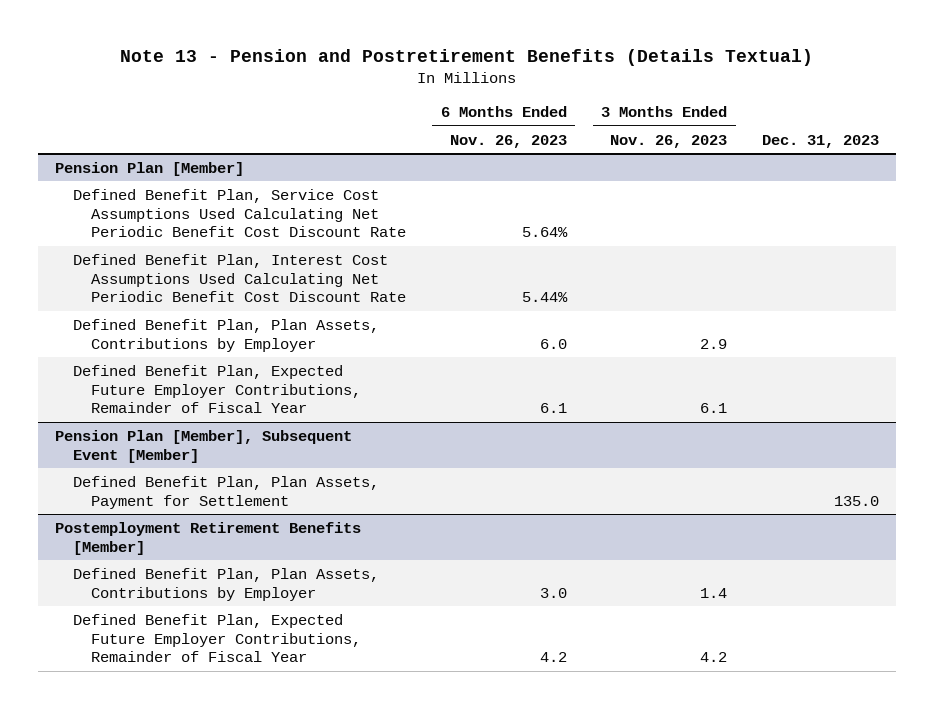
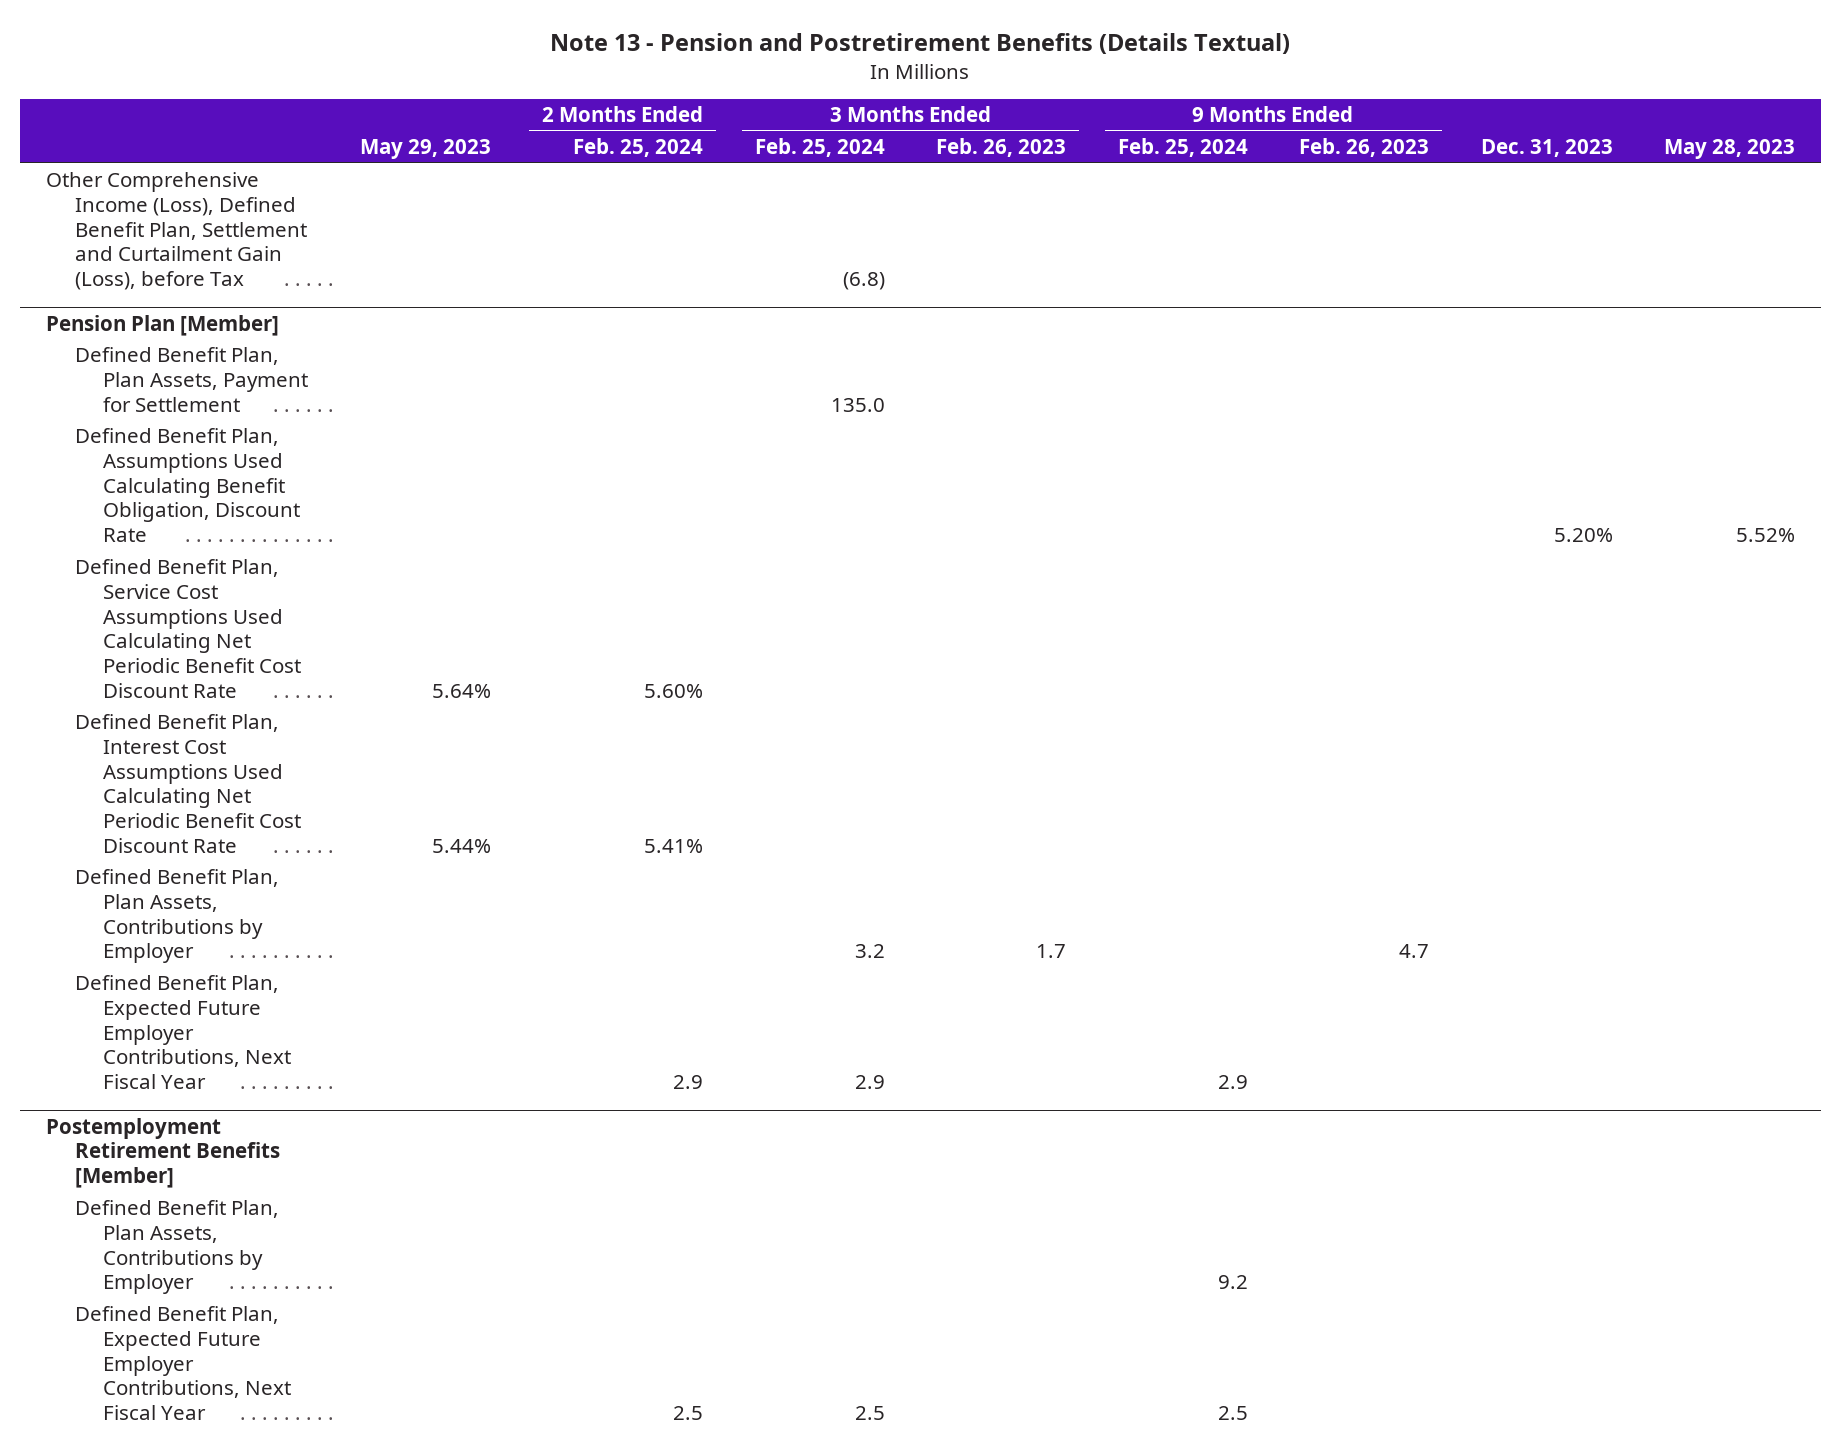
- | 6 Months Ended Nov. 26, 2023 | 3 Months Ended Nov. 26, 2023 | Dec. 31, 2023
+ | May 29, 2023 | 2 Months Ended Feb. 25, 2024 | 3 Months Ended Feb. 25, 2024 | 3 Months Ended Feb. 26, 2023 | 9 Months Ended Feb. 25, 2024 | 9 Months Ended Feb. 26, 2023 | Dec. 31, 2023 | May 28, 2023
+ Other Comprehensive Income (Loss), Defined Benefit Plan, Settlement and Curtailment Gain (Loss), before Tax | | | (6.8) | | | | |
@ Pension Plan [Member]
+ Defined Benefit Plan, Plan Assets, Payment for Settlement | | | 135.0 | | | | |
+ Defined Benefit Plan, Assumptions Used Calculating Benefit Obligation, Discount Rate | | | | | | | 5.20% | 5.52%
- Defined Benefit Plan, Expected Future Employer Contributions, Remainder of Fiscal Year | 6.1 | 6.1 |
- Pension Plan [Member], Subsequent Event [Member]
- Defined Benefit Plan, Plan Assets, Payment for Settlement | | | 135.0
@ Pension Plan [Member]
+ Defined Benefit Plan, Expected Future Employer Contributions, Next Fiscal Year | | 2.9 | 2.9 | | 2.9 | | |
@ Postemployment Retirement Benefits [Member]
- Defined Benefit Plan, Expected Future Employer Contributions, Remainder of Fiscal Year | 4.2 | 4.2 |
+ Defined Benefit Plan, Expected Future Employer Contributions, Next Fiscal Year | | 2.5 | 2.5 | | 2.5 | | |

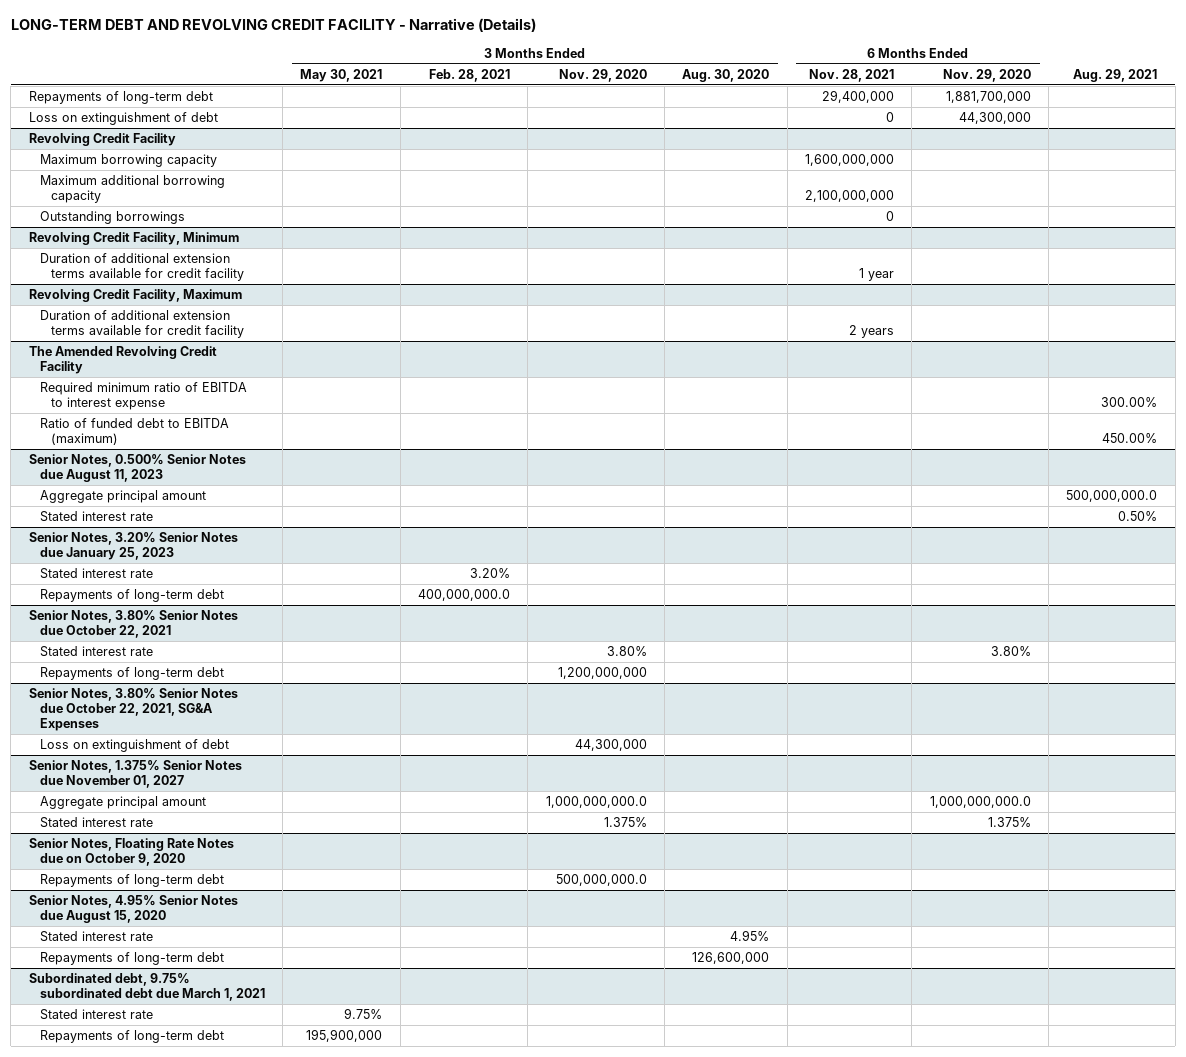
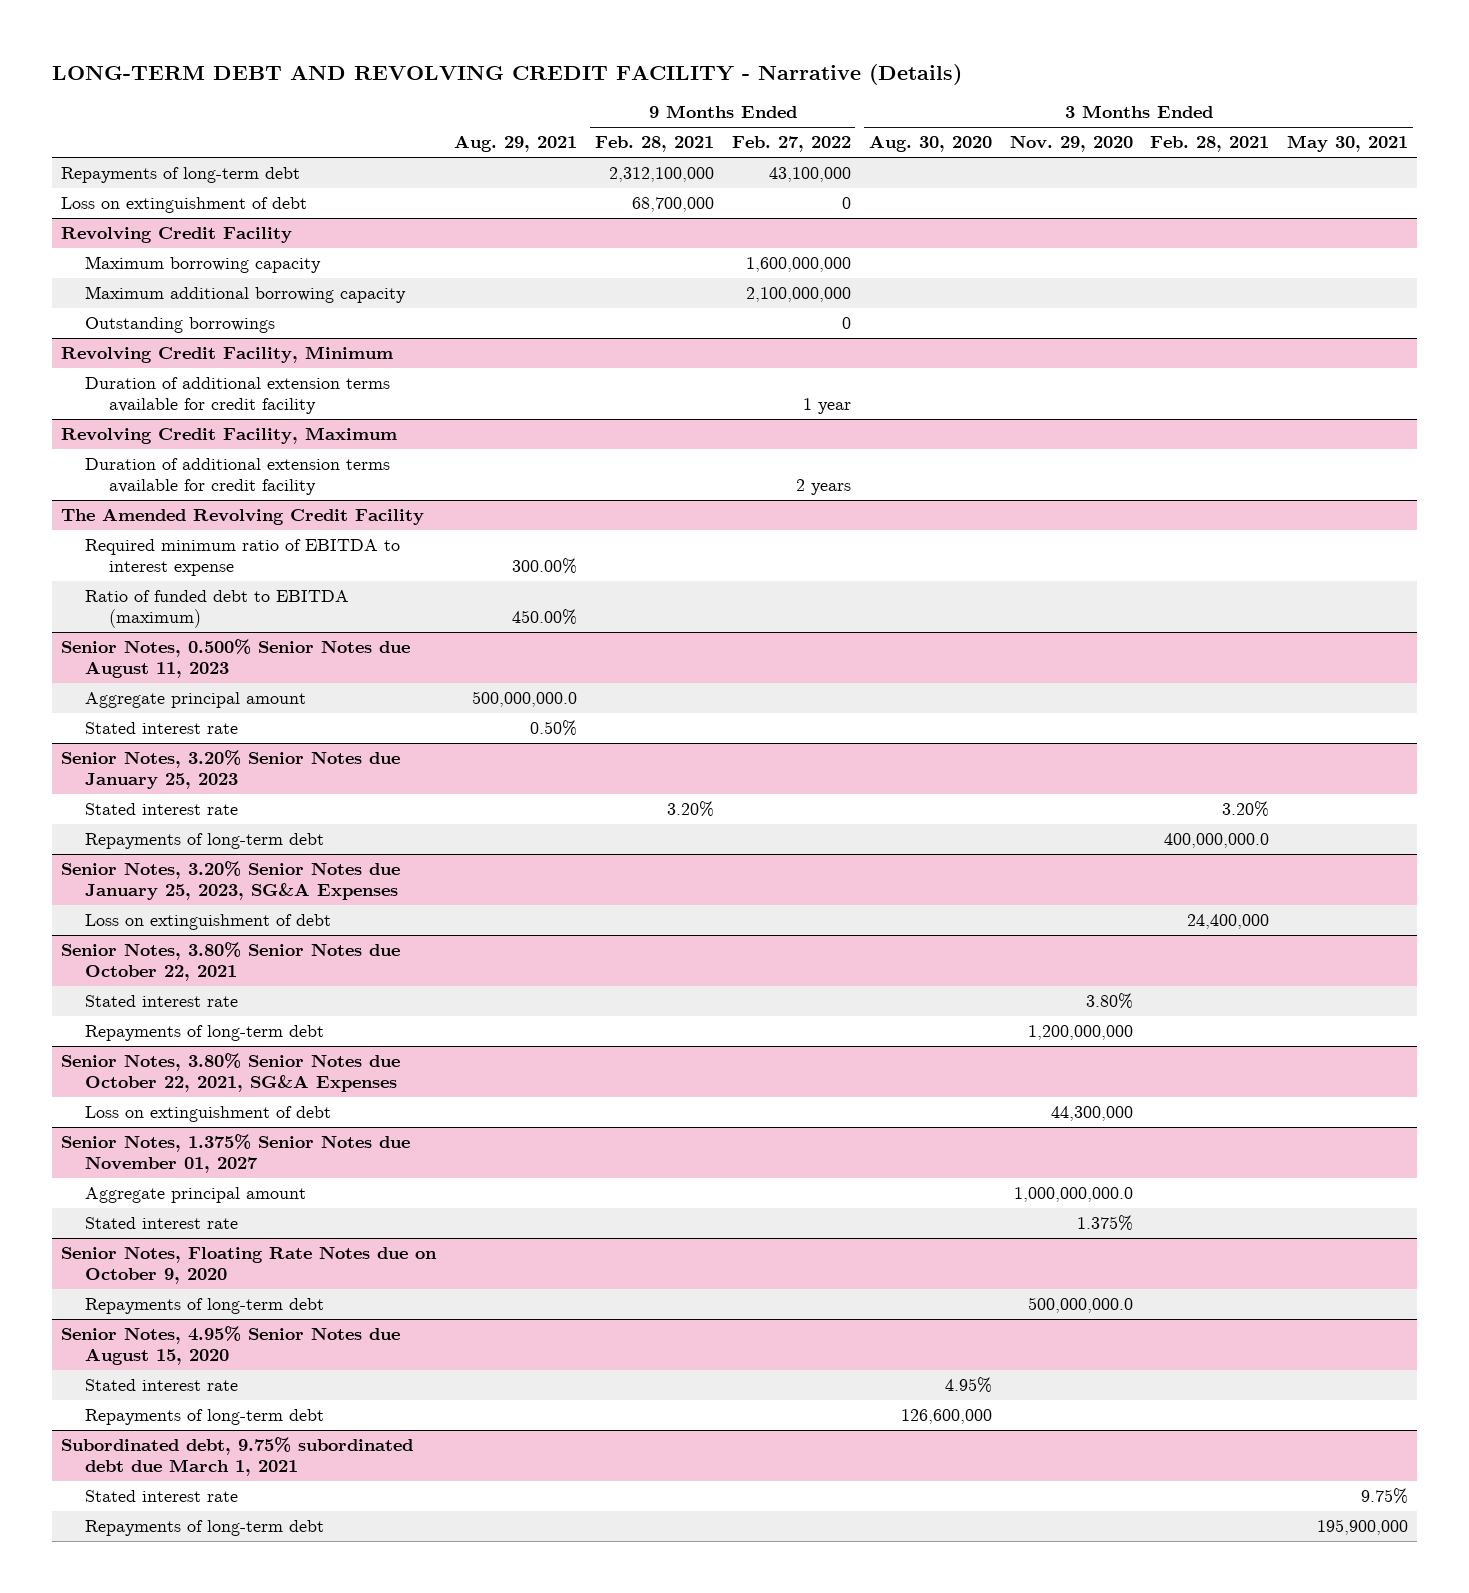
- | 3 Months Ended May 30, 2021 | 3 Months Ended Feb. 28, 2021 | 3 Months Ended Nov. 29, 2020 | 3 Months Ended Aug. 30, 2020 | 6 Months Ended Nov. 28, 2021 | 6 Months Ended Nov. 29, 2020 | Aug. 29, 2021
+ | Aug. 29, 2021 | 9 Months Ended Feb. 28, 2021 | 9 Months Ended Feb. 27, 2022 | 3 Months Ended Aug. 30, 2020 | 3 Months Ended Nov. 29, 2020 | 3 Months Ended Feb. 28, 2021 | 3 Months Ended May 30, 2021
+ Senior Notes, 3.20% Senior Notes due January 25, 2023, SG&A Expenses
+ Loss on extinguishment of debt | | | | | | 24,400,000 |

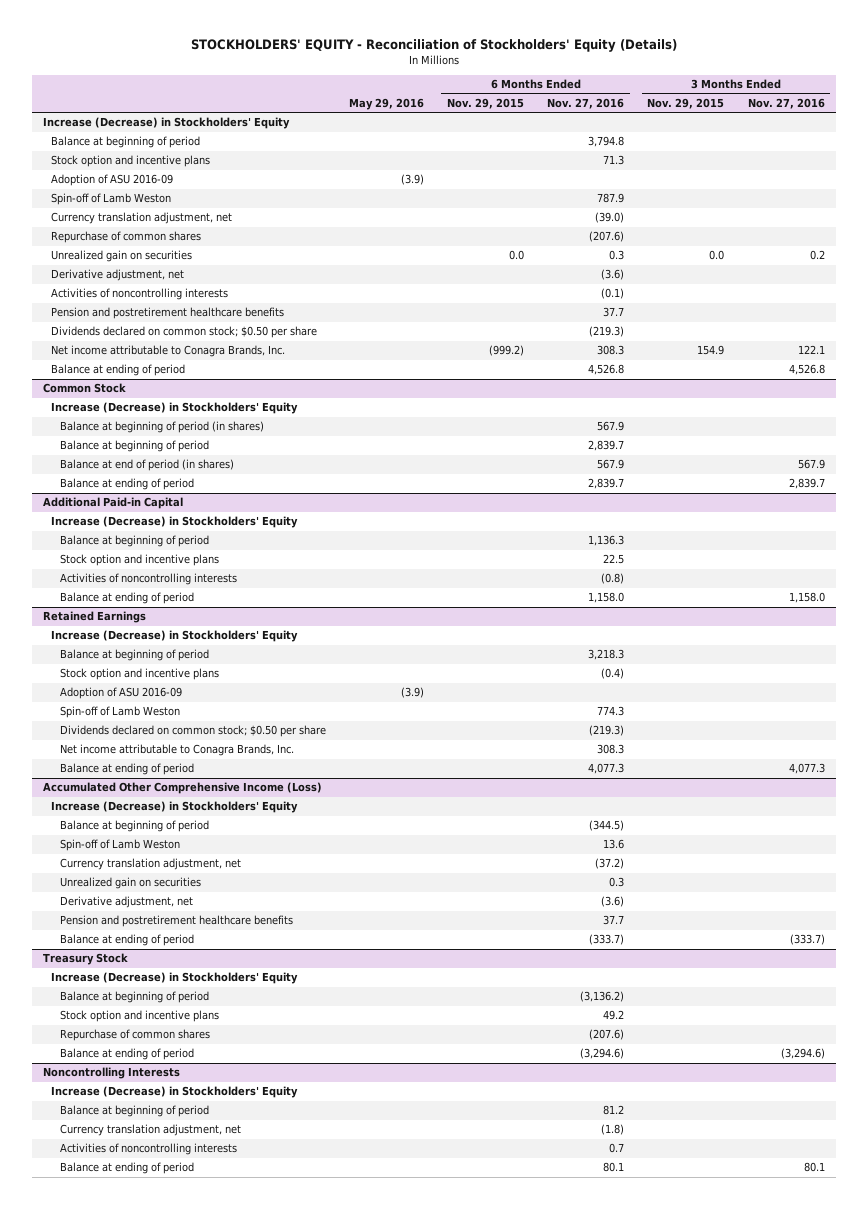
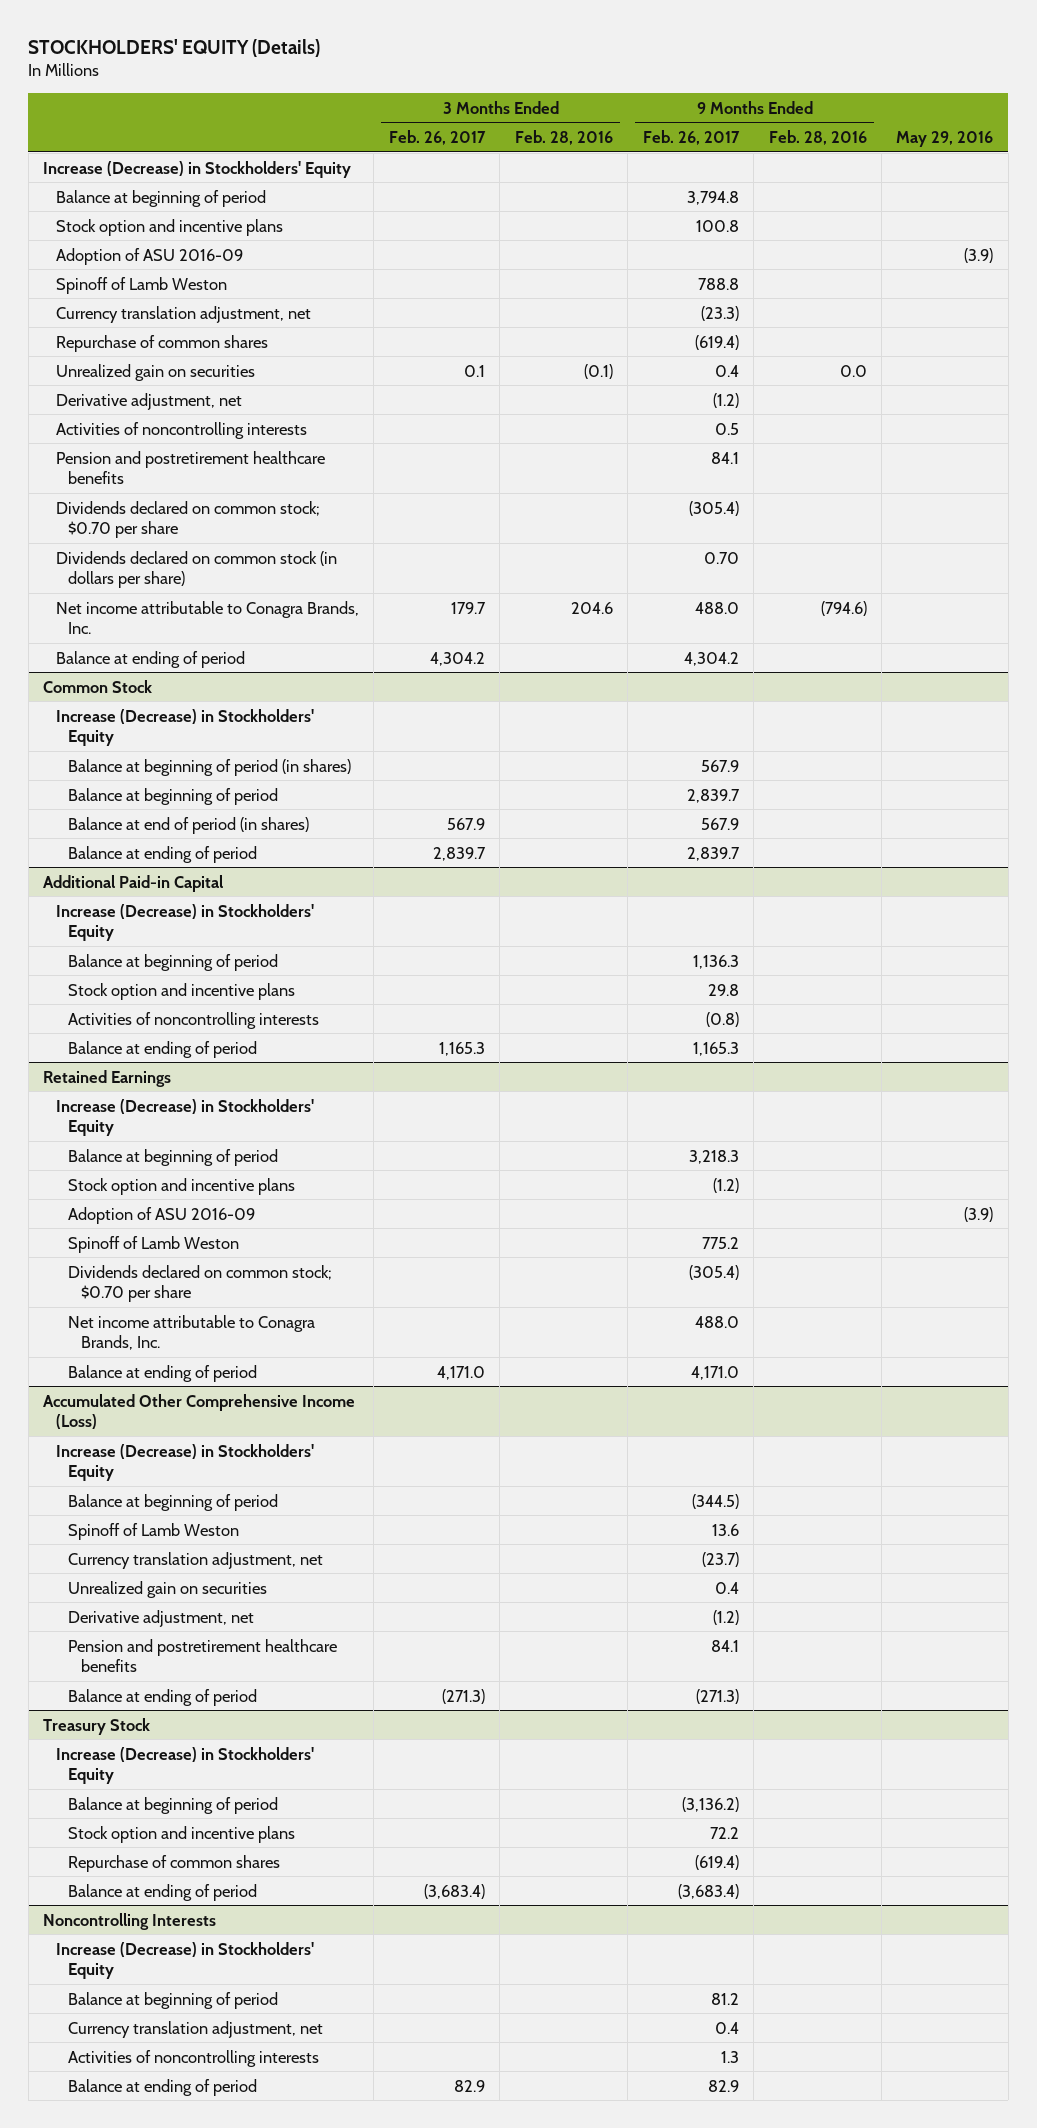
- STOCKHOLDERS' EQUITY - Reconciliation of Stockholders' Equity (Details)
+ STOCKHOLDERS' EQUITY (Details)
- | May 29, 2016 | 6 Months Ended Nov. 29, 2015 | 6 Months Ended Nov. 27, 2016 | 3 Months Ended Nov. 29, 2015 | 3 Months Ended Nov. 27, 2016
+ | 3 Months Ended Feb. 26, 2017 | 3 Months Ended Feb. 28, 2016 | 9 Months Ended Feb. 26, 2017 | 9 Months Ended Feb. 28, 2016 | May 29, 2016
- Spin-off of Lamb Weston | | | 787.9 | |
+ Spinoff of Lamb Weston | | | 788.8 | |
- Dividends declared on common stock; $0.50 per share | | | (219.3) | |
+ Dividends declared on common stock; $0.70 per share | | | (305.4) | |
+ Dividends declared on common stock (in dollars per share) | | | 0.70 | |
@ Retained Earnings
- Spin-off of Lamb Weston | | | 774.3 | |
- Dividends declared on common stock; $0.50 per share | | | (219.3) | |
+ Spinoff of Lamb Weston | | | 775.2 | |
+ Dividends declared on common stock; $0.70 per share | | | (305.4) | |
@ Accumulated Other Comprehensive Income (Loss)
- Spin-off of Lamb Weston | | | 13.6 | |
+ Spinoff of Lamb Weston | | | 13.6 | |

